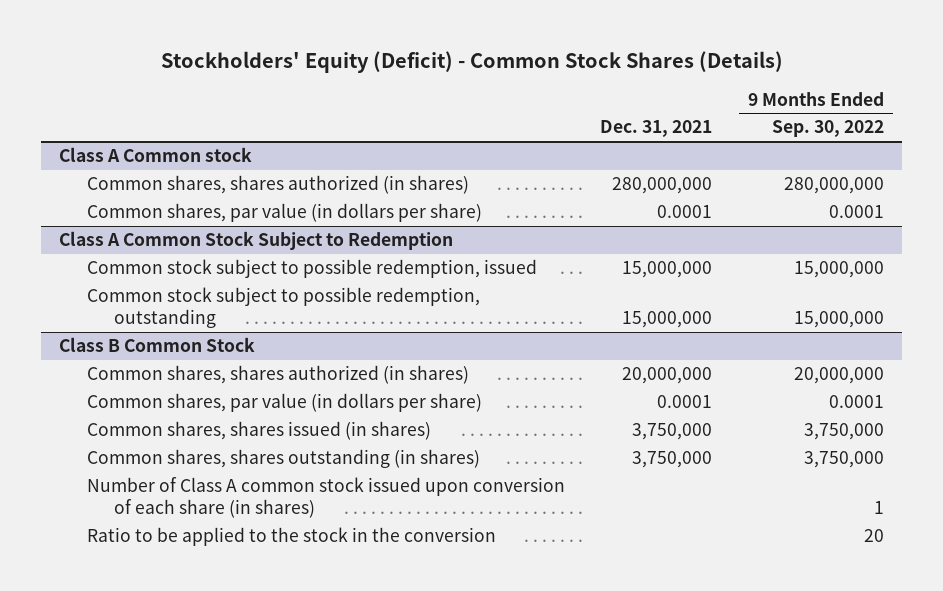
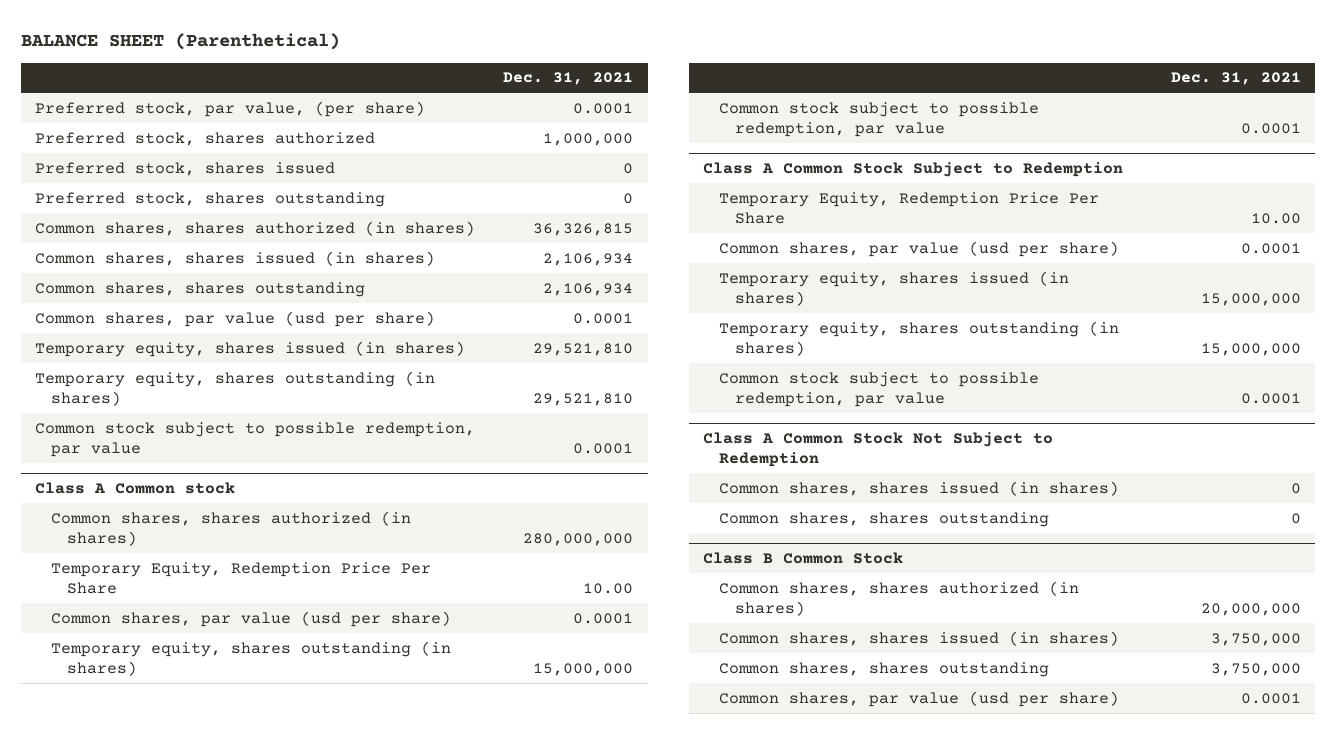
- Stockholders' Equity (Deficit) - Common Stock Shares (Details)
+ BALANCE SHEET (Parenthetical)
- | Dec. 31, 2021 | 9 Months Ended Sep. 30, 2022
+ | Dec. 31, 2021
+ Preferred stock, par value, (per share) | 0.0001
+ Preferred stock, shares authorized | 1,000,000
+ Preferred stock, shares issued | 0
+ Preferred stock, shares outstanding | 0
+ Common shares, shares authorized (in shares) | 36,326,815
+ Common shares, shares issued (in shares) | 2,106,934
+ Common shares, shares outstanding | 2,106,934
+ Common shares, par value (usd per share) | 0.0001
+ Temporary equity, shares issued (in shares) | 29,521,810
+ Temporary equity, shares outstanding (in shares) | 29,521,810
+ Common stock subject to possible redemption, par value | 0.0001
@ Class A Common stock
- Common shares, par value (in dollars per share) | 0.0001 | 0.0001
+ Temporary Equity, Redemption Price Per Share | 10.00
+ Common shares, par value (usd per share) | 0.0001
+ Temporary equity, shares outstanding (in shares) | 15,000,000
+ Common stock subject to possible redemption, par value | 0.0001
@ Class A Common Stock Subject to Redemption
- Common stock subject to possible redemption, issued | 15,000,000 | 15,000,000
- Common stock subject to possible redemption, outstanding | 15,000,000 | 15,000,000
+ Temporary Equity, Redemption Price Per Share | 10.00
+ Common shares, par value (usd per share) | 0.0001
+ Temporary equity, shares issued (in shares) | 15,000,000
+ Temporary equity, shares outstanding (in shares) | 15,000,000
+ Common stock subject to possible redemption, par value | 0.0001
+ Class A Common Stock Not Subject to Redemption
+ Common shares, shares issued (in shares) | 0
+ Common shares, shares outstanding | 0
@ Class B Common Stock
- Common shares, par value (in dollars per share) | 0.0001 | 0.0001
- Common shares, shares outstanding (in shares) | 3,750,000 | 3,750,000
- Number of Class A common stock issued upon conversion of each share (in shares) | | 1
- Ratio to be applied to the stock in the conversion | | 20
+ Common shares, shares outstanding | 3,750,000
+ Common shares, par value (usd per share) | 0.0001

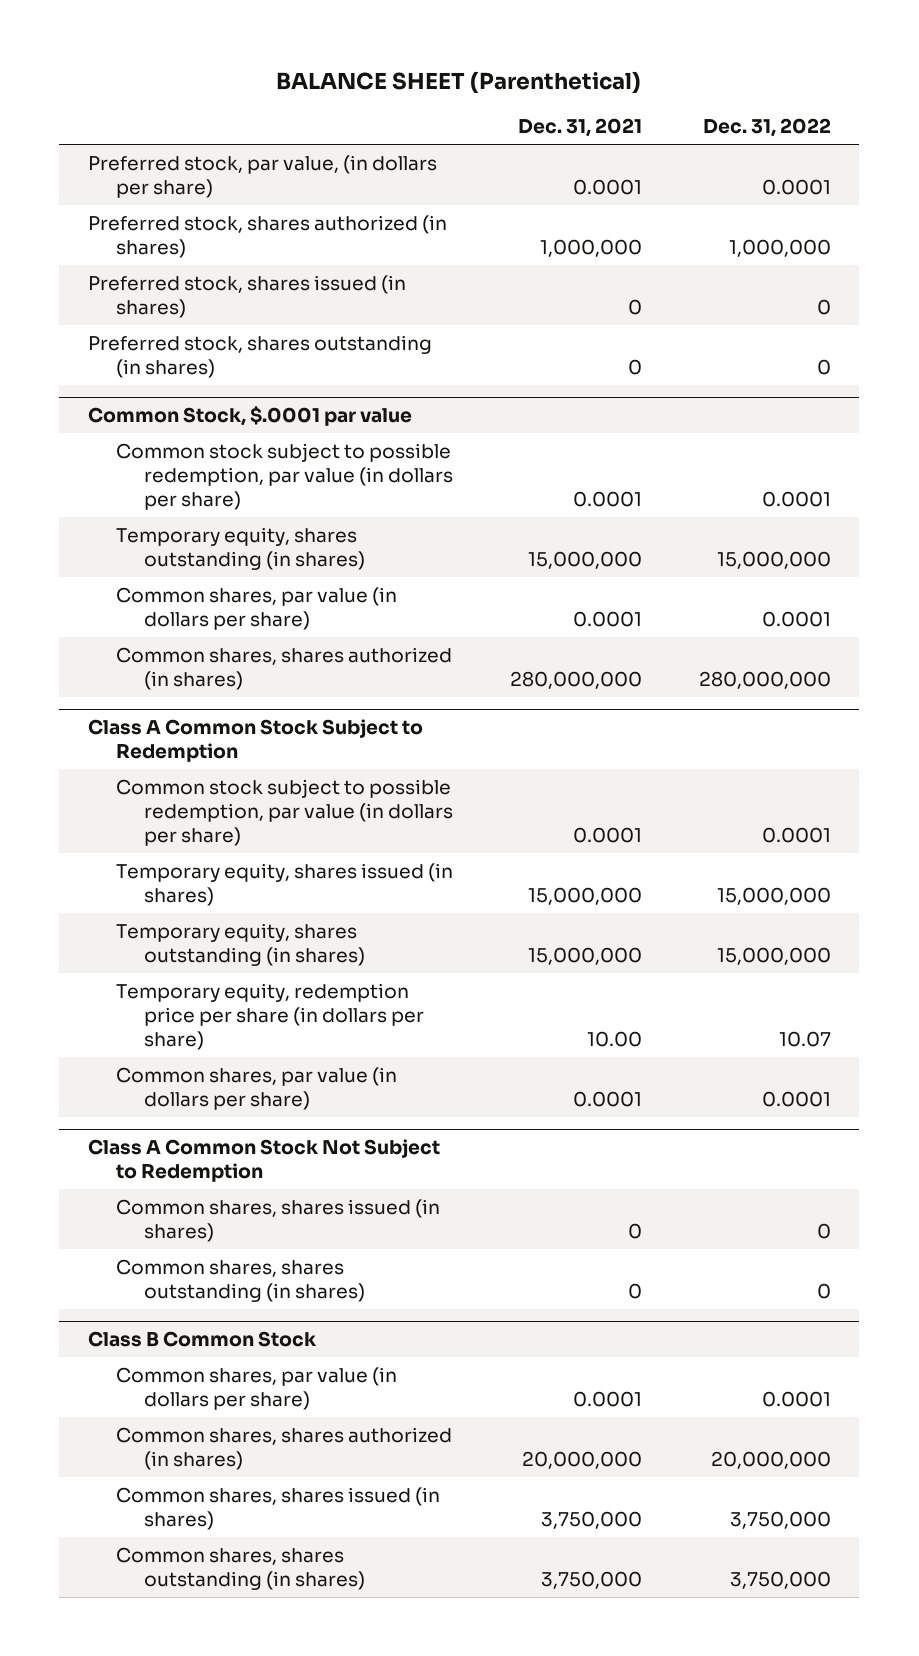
- | Dec. 31, 2021
+ | Dec. 31, 2021 | Dec. 31, 2022
- Preferred stock, par value, (per share) | 0.0001
- Preferred stock, shares authorized | 1,000,000
- Preferred stock, shares issued | 0
- Preferred stock, shares outstanding | 0
- Common shares, shares authorized (in shares) | 36,326,815
- Common shares, shares issued (in shares) | 2,106,934
- Common shares, shares outstanding | 2,106,934
- Common shares, par value (usd per share) | 0.0001
- Temporary equity, shares issued (in shares) | 29,521,810
- Temporary equity, shares outstanding (in shares) | 29,521,810
- Common stock subject to possible redemption, par value | 0.0001
- Class A Common stock
- Common shares, shares authorized (in shares) | 280,000,000
- Temporary Equity, Redemption Price Per Share | 10.00
- Common shares, par value (usd per share) | 0.0001
+ Preferred stock, par value, (in dollars per share) | 0.0001 | 0.0001
+ Preferred stock, shares authorized (in shares) | 1,000,000 | 1,000,000
+ Preferred stock, shares issued (in shares) | 0 | 0
+ Preferred stock, shares outstanding (in shares) | 0 | 0
+ Common Stock, $.0001 par value
+ Common stock subject to possible redemption, par value (in dollars per share) | 0.0001 | 0.0001
- Common stock subject to possible redemption, par value | 0.0001
+ Common shares, par value (in dollars per share) | 0.0001 | 0.0001
+ Common shares, shares authorized (in shares) | 280,000,000 | 280,000,000
@ Class A Common Stock Subject to Redemption
- Temporary Equity, Redemption Price Per Share | 10.00
- Common shares, par value (usd per share) | 0.0001
+ Common stock subject to possible redemption, par value (in dollars per share) | 0.0001 | 0.0001
- Common stock subject to possible redemption, par value | 0.0001
+ Temporary equity, redemption price per share (in dollars per share) | 10.00 | 10.07
+ Common shares, par value (in dollars per share) | 0.0001 | 0.0001
@ Class A Common Stock Not Subject to Redemption
- Common shares, shares outstanding | 0
+ Common shares, shares outstanding (in shares) | 0 | 0
@ Class B Common Stock
+ Common shares, par value (in dollars per share) | 0.0001 | 0.0001
- Common shares, shares outstanding | 3,750,000
- Common shares, par value (usd per share) | 0.0001
+ Common shares, shares outstanding (in shares) | 3,750,000 | 3,750,000

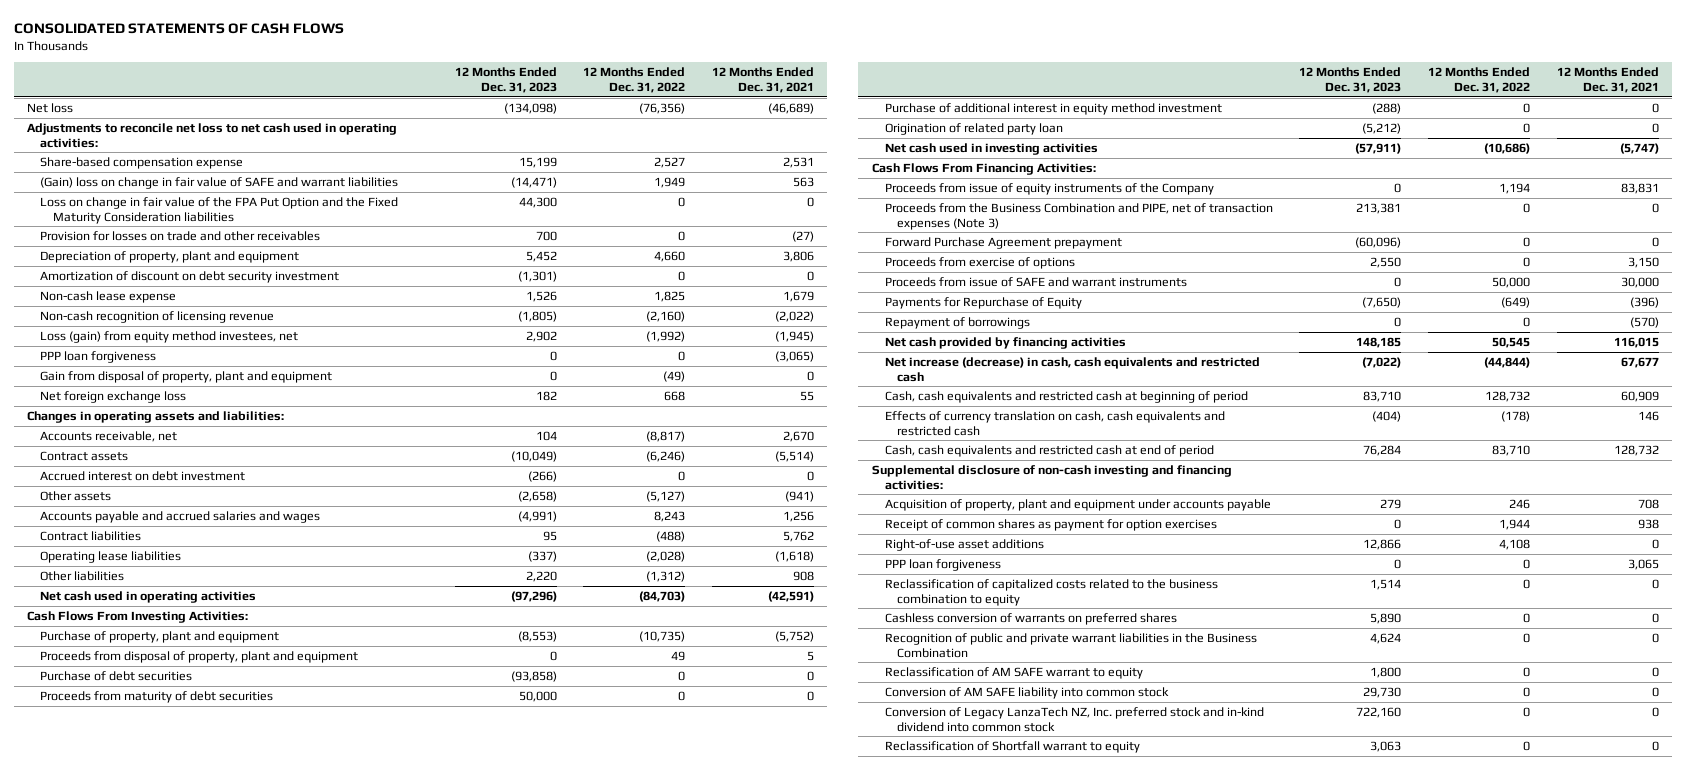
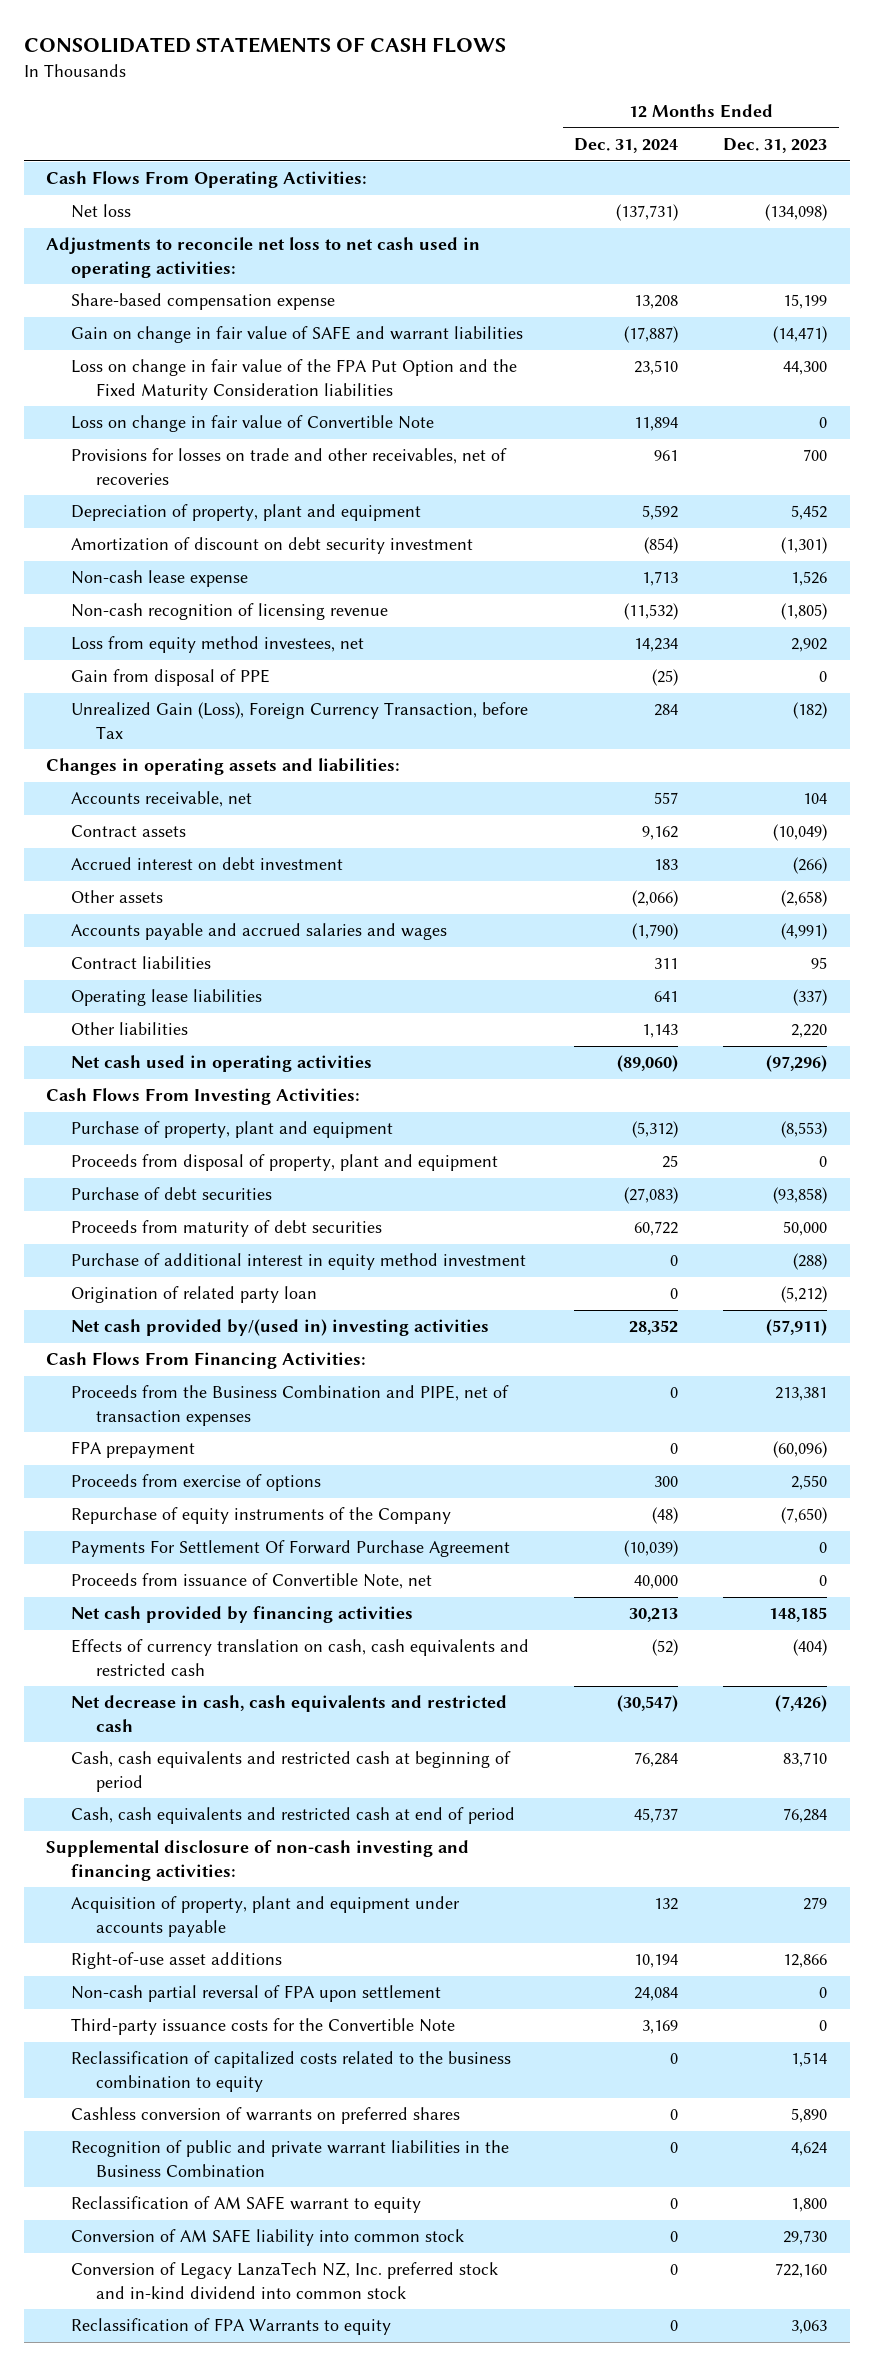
- | 12 Months Ended Dec. 31, 2023 | 12 Months Ended Dec. 31, 2022 | 12 Months Ended Dec. 31, 2021
+ | 12 Months Ended Dec. 31, 2024 | 12 Months Ended Dec. 31, 2023
+ Cash Flows From Operating Activities:
- (Gain) loss on change in fair value of SAFE and warrant liabilities | (14,471) | 1,949 | 563
+ Gain on change in fair value of SAFE and warrant liabilities | (17,887) | (14,471)
- Provision for losses on trade and other receivables | 700 | 0 | (27)
+ Loss on change in fair value of Convertible Note | 11,894 | 0
+ Provisions for losses on trade and other receivables, net of recoveries | 961 | 700
- Loss (gain) from equity method investees, net | 2,902 | (1,992) | (1,945)
- PPP loan forgiveness | 0 | 0 | (3,065)
- Gain from disposal of property, plant and equipment | 0 | (49) | 0
- Net foreign exchange loss | 182 | 668 | 55
+ Loss from equity method investees, net | 14,234 | 2,902
+ Gain from disposal of PPE | (25) | 0
+ Unrealized Gain (Loss), Foreign Currency Transaction, before Tax | 284 | (182)
- Net cash used in investing activities | (57,911) | (10,686) | (5,747)
+ Net cash provided by/(used in) investing activities | 28,352 | (57,911)
- Proceeds from issue of equity instruments of the Company | 0 | 1,194 | 83,831
- Proceeds from the Business Combination and PIPE, net of transaction expenses (Note 3) | 213,381 | 0 | 0
- Forward Purchase Agreement prepayment | (60,096) | 0 | 0
+ Proceeds from the Business Combination and PIPE, net of transaction expenses | 0 | 213,381
+ FPA prepayment | 0 | (60,096)
- Proceeds from issue of SAFE and warrant instruments | 0 | 50,000 | 30,000
- Payments for Repurchase of Equity | (7,650) | (649) | (396)
- Repayment of borrowings | 0 | 0 | (570)
+ Repurchase of equity instruments of the Company | (48) | (7,650)
+ Payments For Settlement Of Forward Purchase Agreement | (10,039) | 0
+ Proceeds from issuance of Convertible Note, net | 40,000 | 0
- Net increase (decrease) in cash, cash equivalents and restricted cash | (7,022) | (44,844) | 67,677
+ Net decrease in cash, cash equivalents and restricted cash | (30,547) | (7,426)
moved down: Cash, cash equivalents and restricted cash at beginning of period | 76,284 | 83,710
- Receipt of common shares as payment for option exercises | 0 | 1,944 | 938
- PPP loan forgiveness | 0 | 0 | 3,065
+ Non-cash partial reversal of FPA upon settlement | 24,084 | 0
+ Third-party issuance costs for the Convertible Note | 3,169 | 0
- Reclassification of Shortfall warrant to equity | 3,063 | 0 | 0
+ Reclassification of FPA Warrants to equity | 0 | 3,063

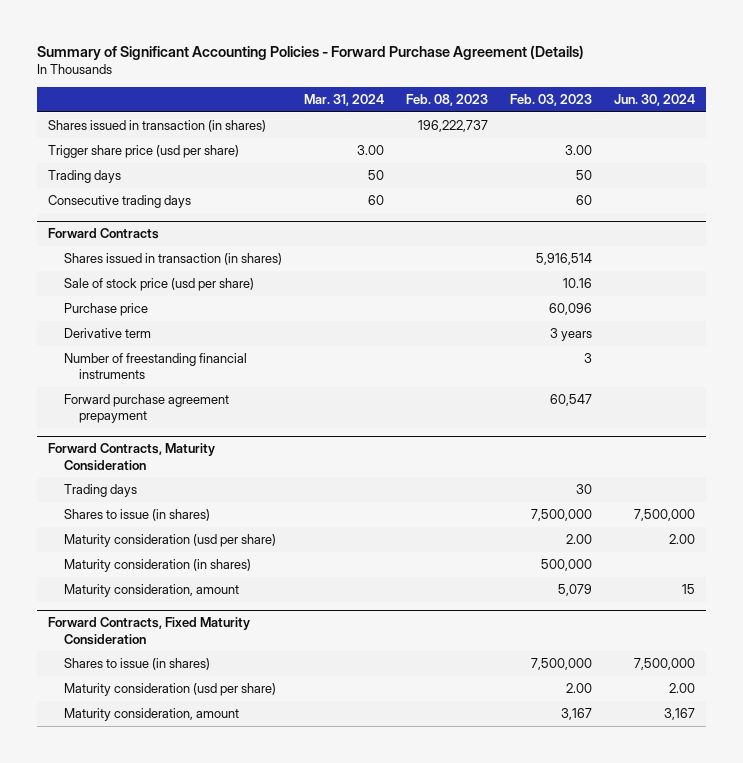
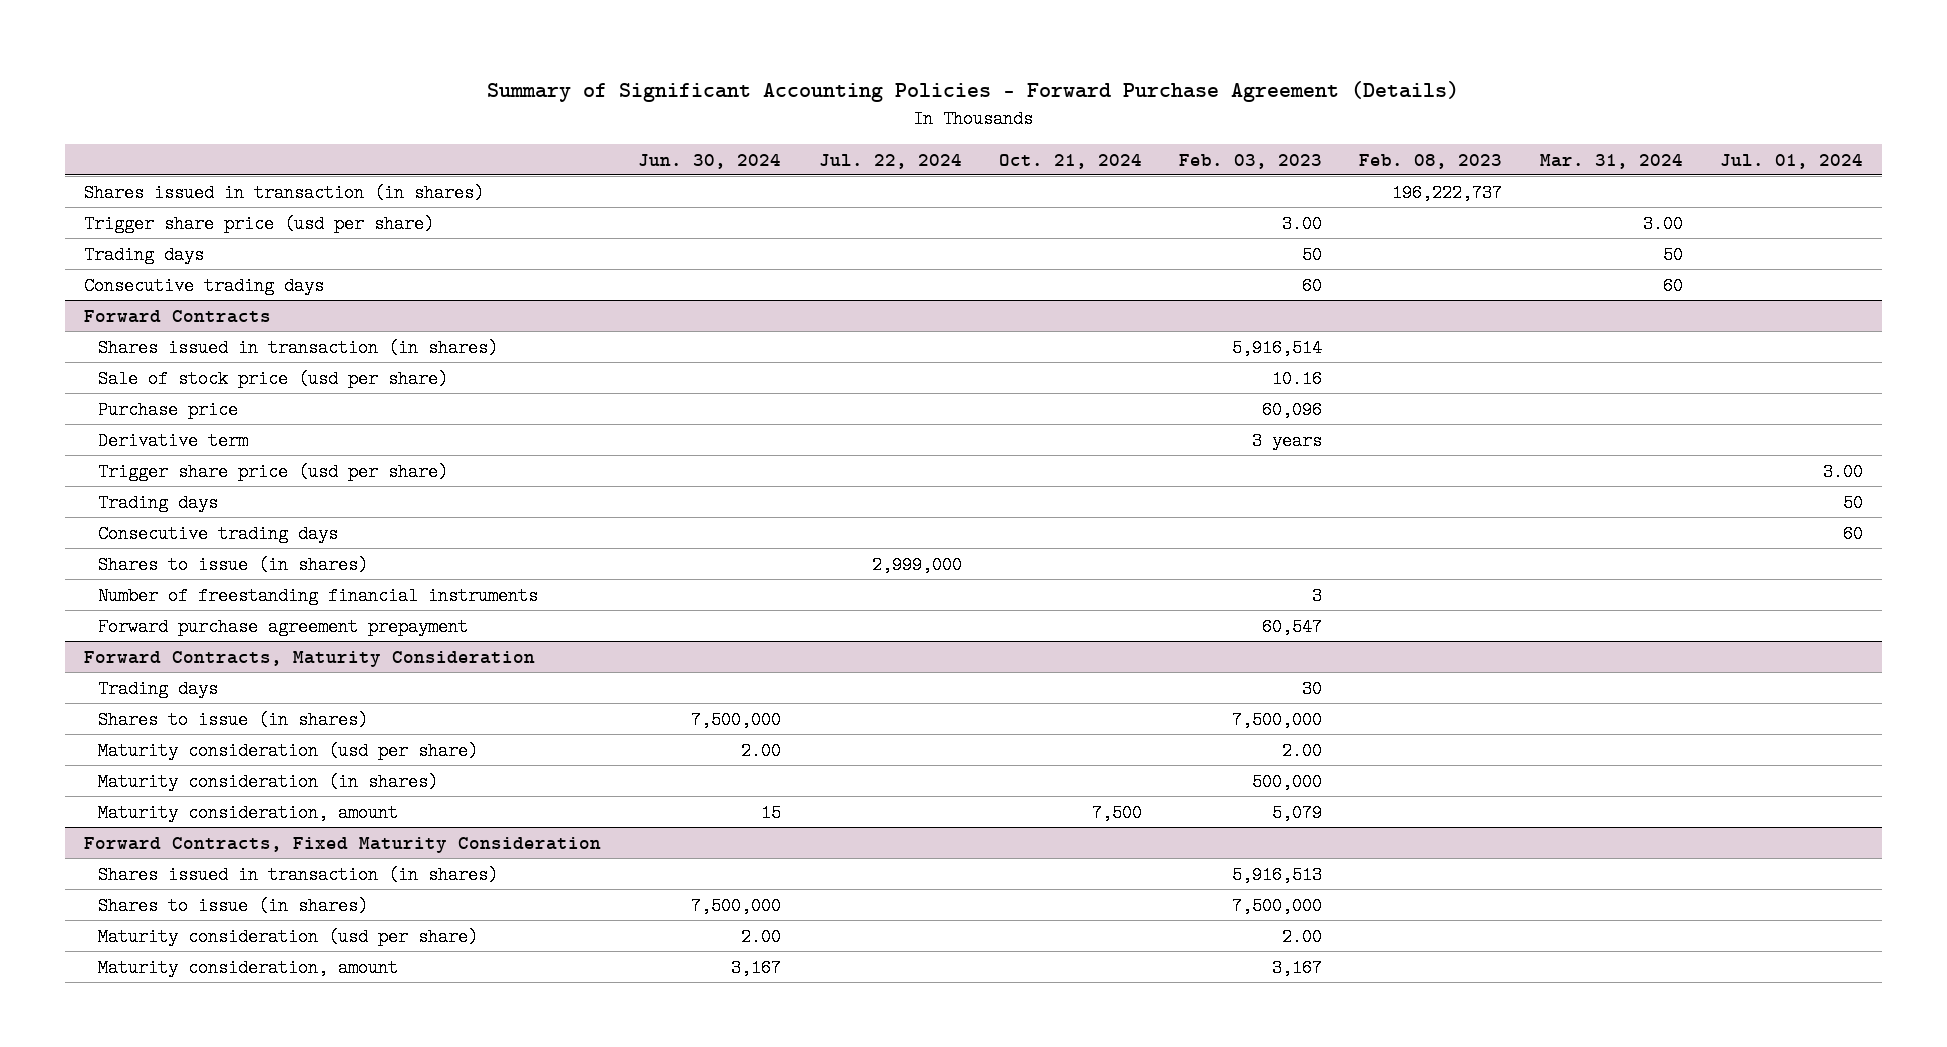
- | Mar. 31, 2024 | Feb. 08, 2023 | Feb. 03, 2023 | Jun. 30, 2024
+ | Jun. 30, 2024 | Jul. 22, 2024 | Oct. 21, 2024 | Feb. 03, 2023 | Feb. 08, 2023 | Mar. 31, 2024 | Jul. 01, 2024
@ Forward Contracts
+ Trigger share price (usd per share) | | | | | | | 3.00
+ Trading days | | | | | | | 50
+ Consecutive trading days | | | | | | | 60
+ Shares to issue (in shares) | | 2,999,000 | | | | |
@ Forward Contracts, Fixed Maturity Consideration
+ Shares issued in transaction (in shares) | | | | 5,916,513 | | |

